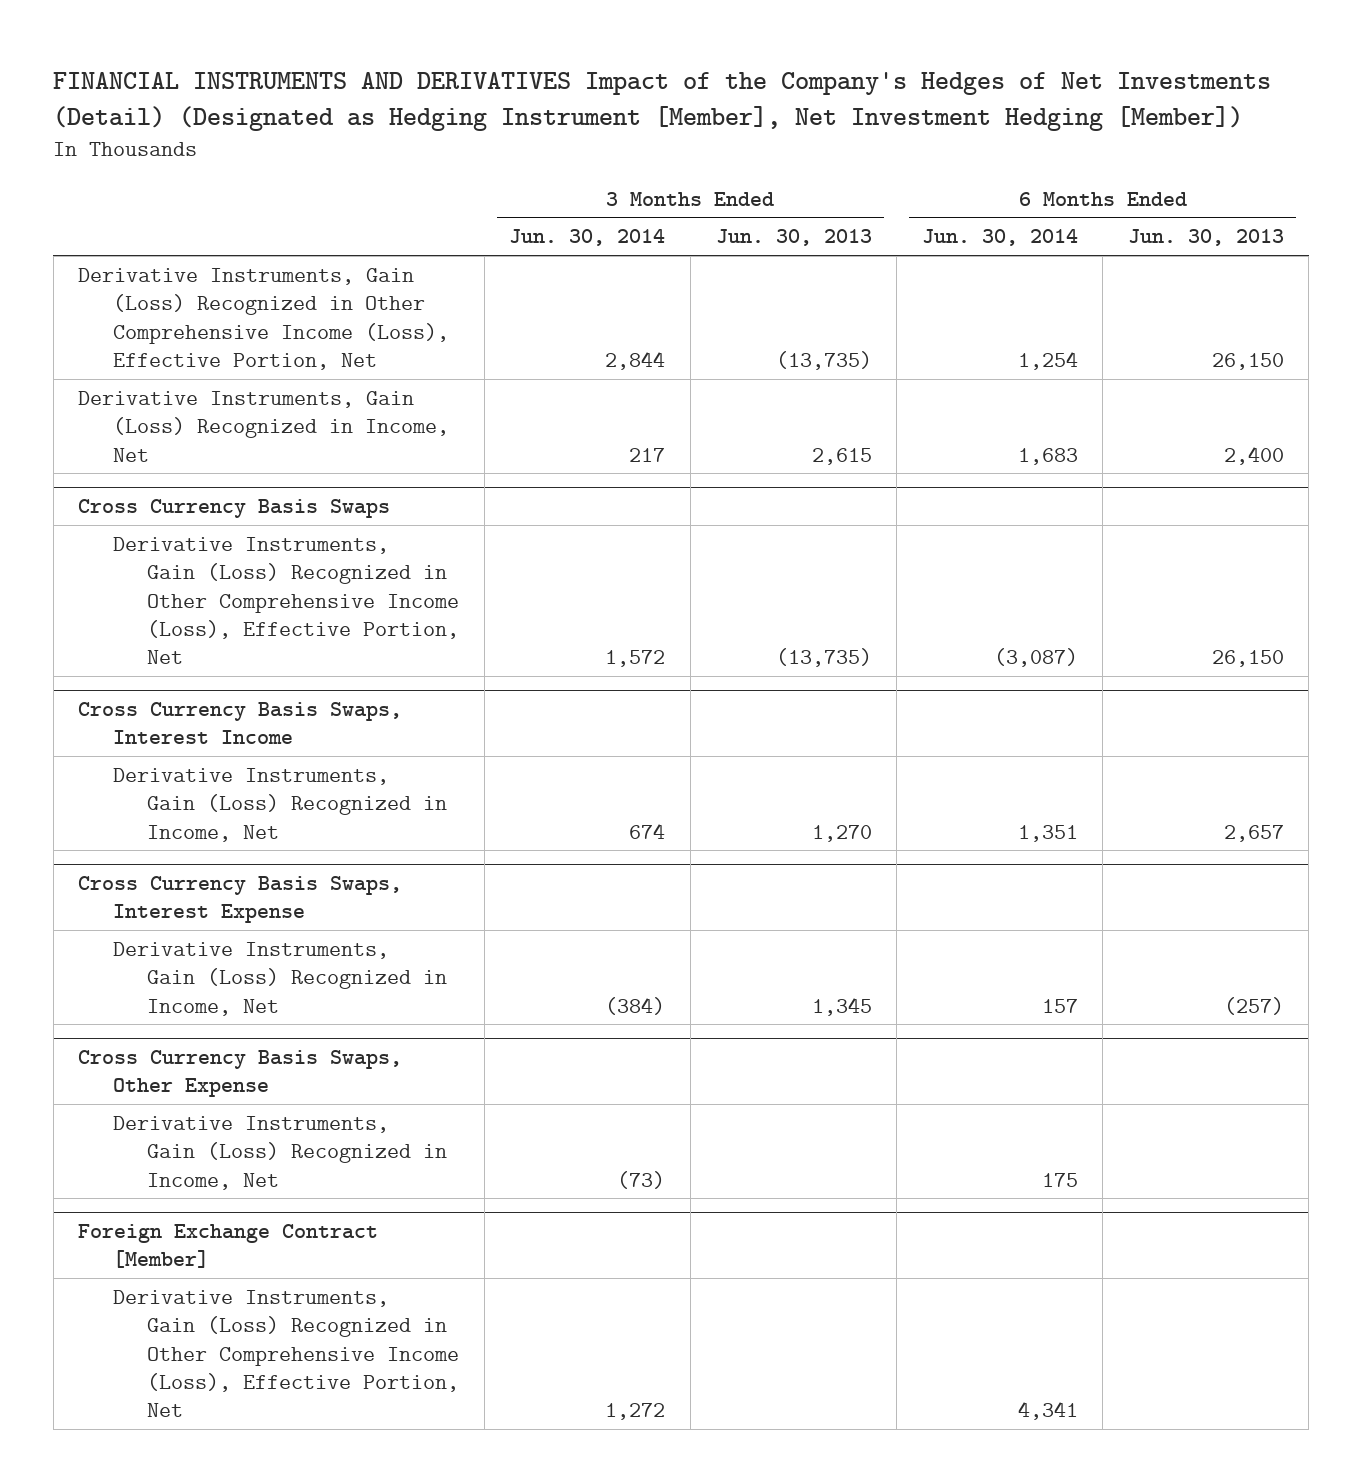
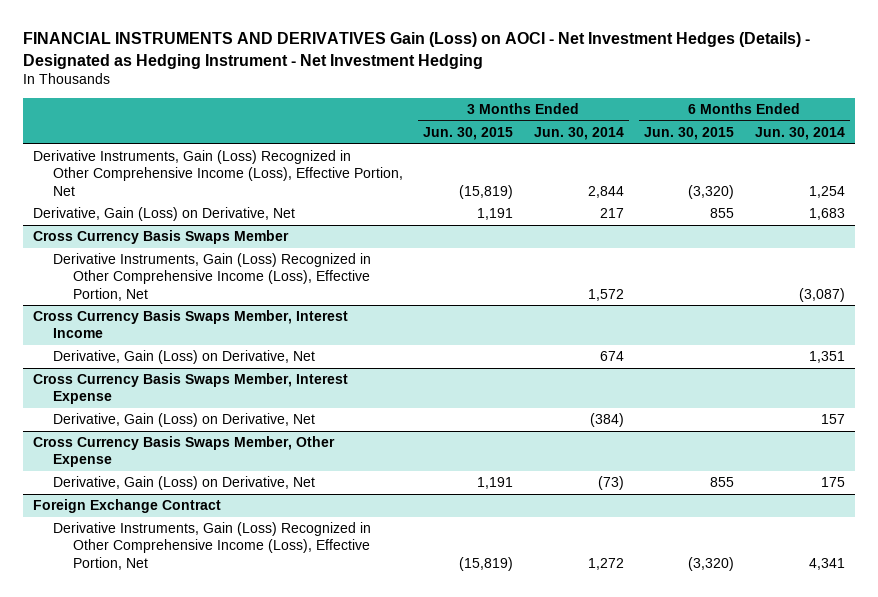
- FINANCIAL INSTRUMENTS AND DERIVATIVES Impact of the Company's Hedges of Net Investments (Detail) (Designated as Hedging Instrument [Member], Net Investment Hedging [Member])
+ FINANCIAL INSTRUMENTS AND DERIVATIVES Gain (Loss) on AOCI - Net Investment Hedges (Details) - Designated as Hedging Instrument - Net Investment Hedging
- | 3 Months Ended Jun. 30, 2014 | 3 Months Ended Jun. 30, 2013 | 6 Months Ended Jun. 30, 2014 | 6 Months Ended Jun. 30, 2013
+ | 3 Months Ended Jun. 30, 2015 | 3 Months Ended Jun. 30, 2014 | 6 Months Ended Jun. 30, 2015 | 6 Months Ended Jun. 30, 2014
- Derivative Instruments, Gain (Loss) Recognized in Income, Net | 217 | 2,615 | 1,683 | 2,400
- Cross Currency Basis Swaps
+ Derivative, Gain (Loss) on Derivative, Net | 1,191 | 217 | 855 | 1,683
+ Cross Currency Basis Swaps Member
- Cross Currency Basis Swaps, Interest Income
- Derivative Instruments, Gain (Loss) Recognized in Income, Net | 674 | 1,270 | 1,351 | 2,657
- Cross Currency Basis Swaps, Interest Expense
- Derivative Instruments, Gain (Loss) Recognized in Income, Net | (384) | 1,345 | 157 | (257)
- Cross Currency Basis Swaps, Other Expense
- Derivative Instruments, Gain (Loss) Recognized in Income, Net | (73) | | 175 |
- Foreign Exchange Contract [Member]
+ Cross Currency Basis Swaps Member, Interest Income
+ Derivative, Gain (Loss) on Derivative, Net | | 674 | | 1,351
+ Cross Currency Basis Swaps Member, Interest Expense
+ Derivative, Gain (Loss) on Derivative, Net | | (384) | | 157
+ Cross Currency Basis Swaps Member, Other Expense
+ Derivative, Gain (Loss) on Derivative, Net | 1,191 | (73) | 855 | 175
+ Foreign Exchange Contract

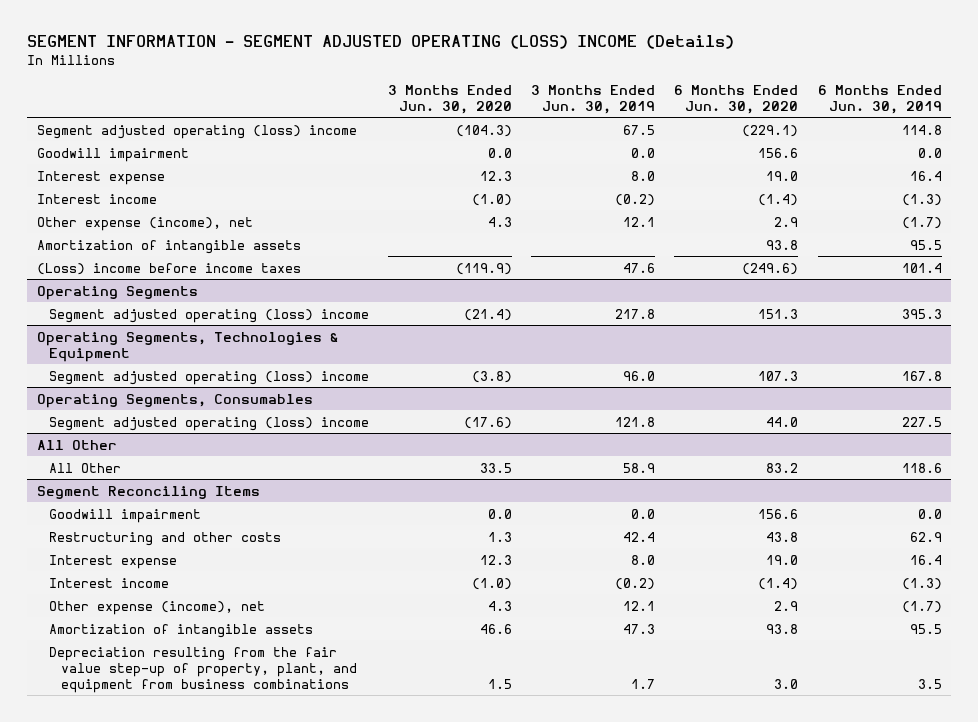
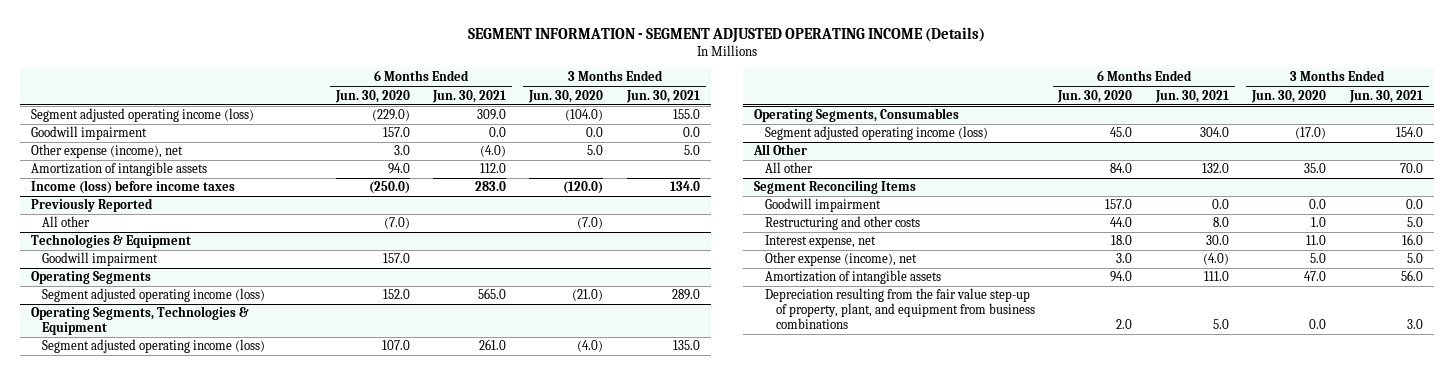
- SEGMENT INFORMATION - SEGMENT ADJUSTED OPERATING (LOSS) INCOME (Details)
+ SEGMENT INFORMATION - SEGMENT ADJUSTED OPERATING INCOME (Details)
- | 3 Months Ended Jun. 30, 2020 | 3 Months Ended Jun. 30, 2019 | 6 Months Ended Jun. 30, 2020 | 6 Months Ended Jun. 30, 2019
+ | 6 Months Ended Jun. 30, 2020 | 6 Months Ended Jun. 30, 2021 | 3 Months Ended Jun. 30, 2020 | 3 Months Ended Jun. 30, 2021
- Segment adjusted operating (loss) income | (104.3) | 67.5 | (229.1) | 114.8
- Goodwill impairment | 0.0 | 0.0 | 156.6 | 0.0
- Interest expense | 12.3 | 8.0 | 19.0 | 16.4
- Interest income | (1.0) | (0.2) | (1.4) | (1.3)
- Other expense (income), net | 4.3 | 12.1 | 2.9 | (1.7)
- Amortization of intangible assets | | | 93.8 | 95.5
- (Loss) income before income taxes | (119.9) | 47.6 | (249.6) | 101.4
+ Segment adjusted operating income (loss) | (229.0) | 309.0 | (104.0) | 155.0
+ Goodwill impairment | 157.0 | 0.0 | 0.0 | 0.0
+ Other expense (income), net | 3.0 | (4.0) | 5.0 | 5.0
+ Amortization of intangible assets | 94.0 | 112.0 | |
+ Income (loss) before income taxes | (250.0) | 283.0 | (120.0) | 134.0
+ Previously Reported
+ All other | (7.0) | | (7.0) |
+ Technologies & Equipment
+ Goodwill impairment | 157.0 | | |
@ Operating Segments
- Segment adjusted operating (loss) income | (21.4) | 217.8 | 151.3 | 395.3
+ Segment adjusted operating income (loss) | 152.0 | 565.0 | (21.0) | 289.0
@ Operating Segments, Technologies & Equipment
- Segment adjusted operating (loss) income | (3.8) | 96.0 | 107.3 | 167.8
+ Segment adjusted operating income (loss) | 107.0 | 261.0 | (4.0) | 135.0
@ Operating Segments, Consumables
- Segment adjusted operating (loss) income | (17.6) | 121.8 | 44.0 | 227.5
+ Segment adjusted operating income (loss) | 45.0 | 304.0 | (17.0) | 154.0
@ All Other
- All Other | 33.5 | 58.9 | 83.2 | 118.6
+ All other | 84.0 | 132.0 | 35.0 | 70.0
@ Segment Reconciling Items
- Goodwill impairment | 0.0 | 0.0 | 156.6 | 0.0
- Restructuring and other costs | 1.3 | 42.4 | 43.8 | 62.9
- Interest expense | 12.3 | 8.0 | 19.0 | 16.4
- Interest income | (1.0) | (0.2) | (1.4) | (1.3)
- Other expense (income), net | 4.3 | 12.1 | 2.9 | (1.7)
- Amortization of intangible assets | 46.6 | 47.3 | 93.8 | 95.5
- Depreciation resulting from the fair value step-up of property, plant, and equipment from business combinations | 1.5 | 1.7 | 3.0 | 3.5
+ Goodwill impairment | 157.0 | 0.0 | 0.0 | 0.0
+ Restructuring and other costs | 44.0 | 8.0 | 1.0 | 5.0
+ Interest expense, net | 18.0 | 30.0 | 11.0 | 16.0
+ Other expense (income), net | 3.0 | (4.0) | 5.0 | 5.0
+ Amortization of intangible assets | 94.0 | 111.0 | 47.0 | 56.0
+ Depreciation resulting from the fair value step-up of property, plant, and equipment from business combinations | 2.0 | 5.0 | 0.0 | 3.0

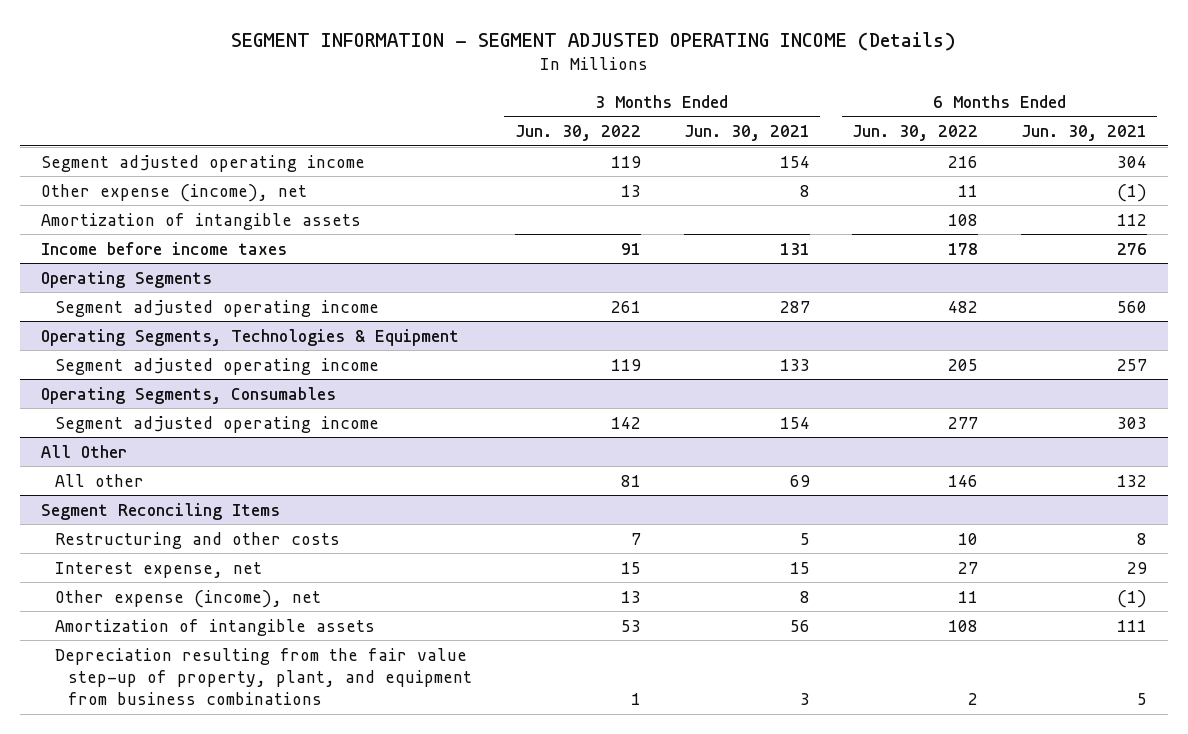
- | 6 Months Ended Jun. 30, 2020 | 6 Months Ended Jun. 30, 2021 | 3 Months Ended Jun. 30, 2020 | 3 Months Ended Jun. 30, 2021
+ | 3 Months Ended Jun. 30, 2022 | 3 Months Ended Jun. 30, 2021 | 6 Months Ended Jun. 30, 2022 | 6 Months Ended Jun. 30, 2021
- Segment adjusted operating income (loss) | (229.0) | 309.0 | (104.0) | 155.0
- Goodwill impairment | 157.0 | 0.0 | 0.0 | 0.0
- Other expense (income), net | 3.0 | (4.0) | 5.0 | 5.0
- Amortization of intangible assets | 94.0 | 112.0 | |
- Income (loss) before income taxes | (250.0) | 283.0 | (120.0) | 134.0
- Previously Reported
- All other | (7.0) | | (7.0) |
- Technologies & Equipment
- Goodwill impairment | 157.0 | | |
+ Segment adjusted operating income | 119 | 154 | 216 | 304
+ Other expense (income), net | 13 | 8 | 11 | (1)
+ Amortization of intangible assets | | | 108 | 112
+ Income before income taxes | 91 | 131 | 178 | 276
@ Operating Segments
- Segment adjusted operating income (loss) | 152.0 | 565.0 | (21.0) | 289.0
+ Segment adjusted operating income | 261 | 287 | 482 | 560
@ Operating Segments, Technologies & Equipment
- Segment adjusted operating income (loss) | 107.0 | 261.0 | (4.0) | 135.0
+ Segment adjusted operating income | 119 | 133 | 205 | 257
@ Operating Segments, Consumables
- Segment adjusted operating income (loss) | 45.0 | 304.0 | (17.0) | 154.0
+ Segment adjusted operating income | 142 | 154 | 277 | 303
@ All Other
- All other | 84.0 | 132.0 | 35.0 | 70.0
+ All other | 81 | 69 | 146 | 132
@ Segment Reconciling Items
- Goodwill impairment | 157.0 | 0.0 | 0.0 | 0.0
- Restructuring and other costs | 44.0 | 8.0 | 1.0 | 5.0
- Interest expense, net | 18.0 | 30.0 | 11.0 | 16.0
- Other expense (income), net | 3.0 | (4.0) | 5.0 | 5.0
- Amortization of intangible assets | 94.0 | 111.0 | 47.0 | 56.0
- Depreciation resulting from the fair value step-up of property, plant, and equipment from business combinations | 2.0 | 5.0 | 0.0 | 3.0
+ Restructuring and other costs | 7 | 5 | 10 | 8
+ Interest expense, net | 15 | 15 | 27 | 29
+ Other expense (income), net | 13 | 8 | 11 | (1)
+ Amortization of intangible assets | 53 | 56 | 108 | 111
+ Depreciation resulting from the fair value step-up of property, plant, and equipment from business combinations | 1 | 3 | 2 | 5

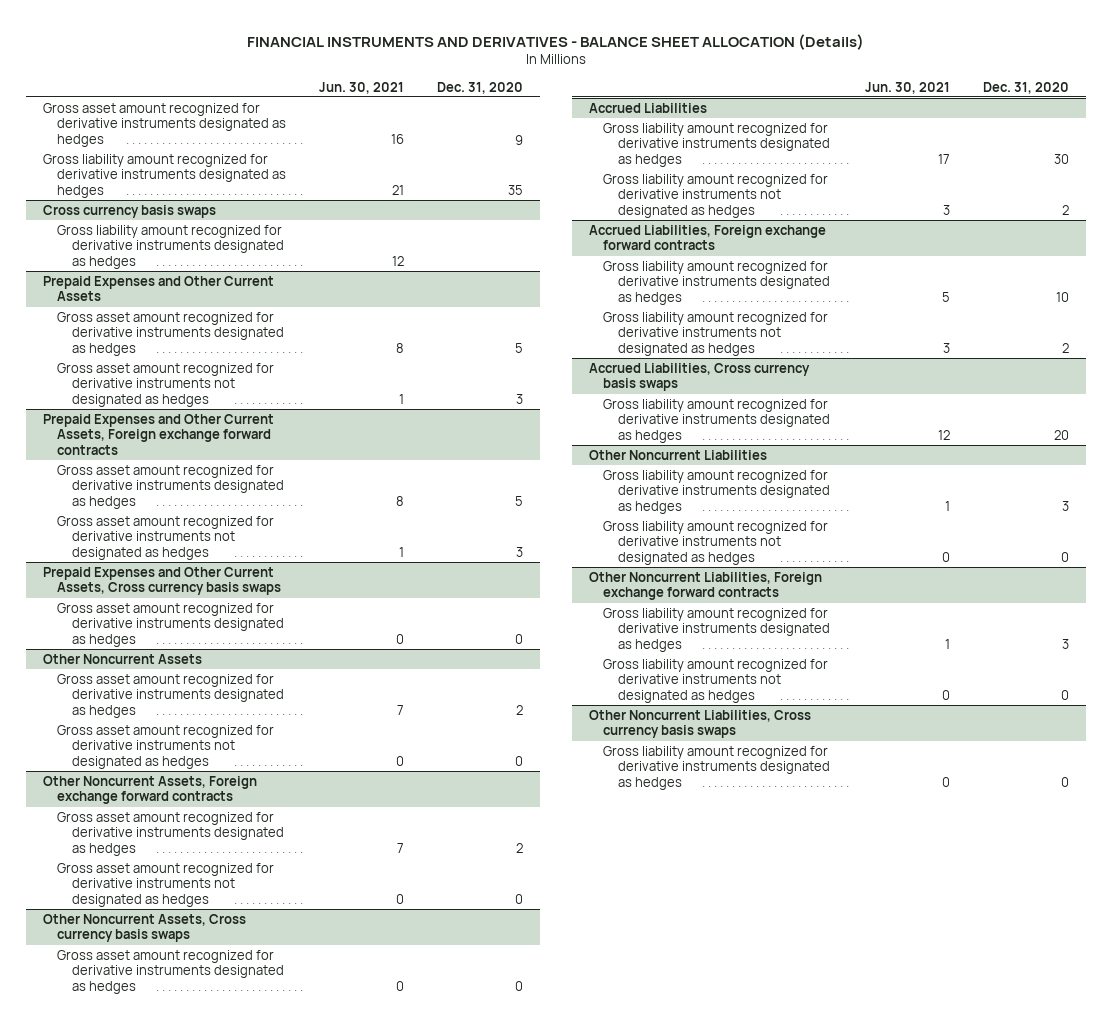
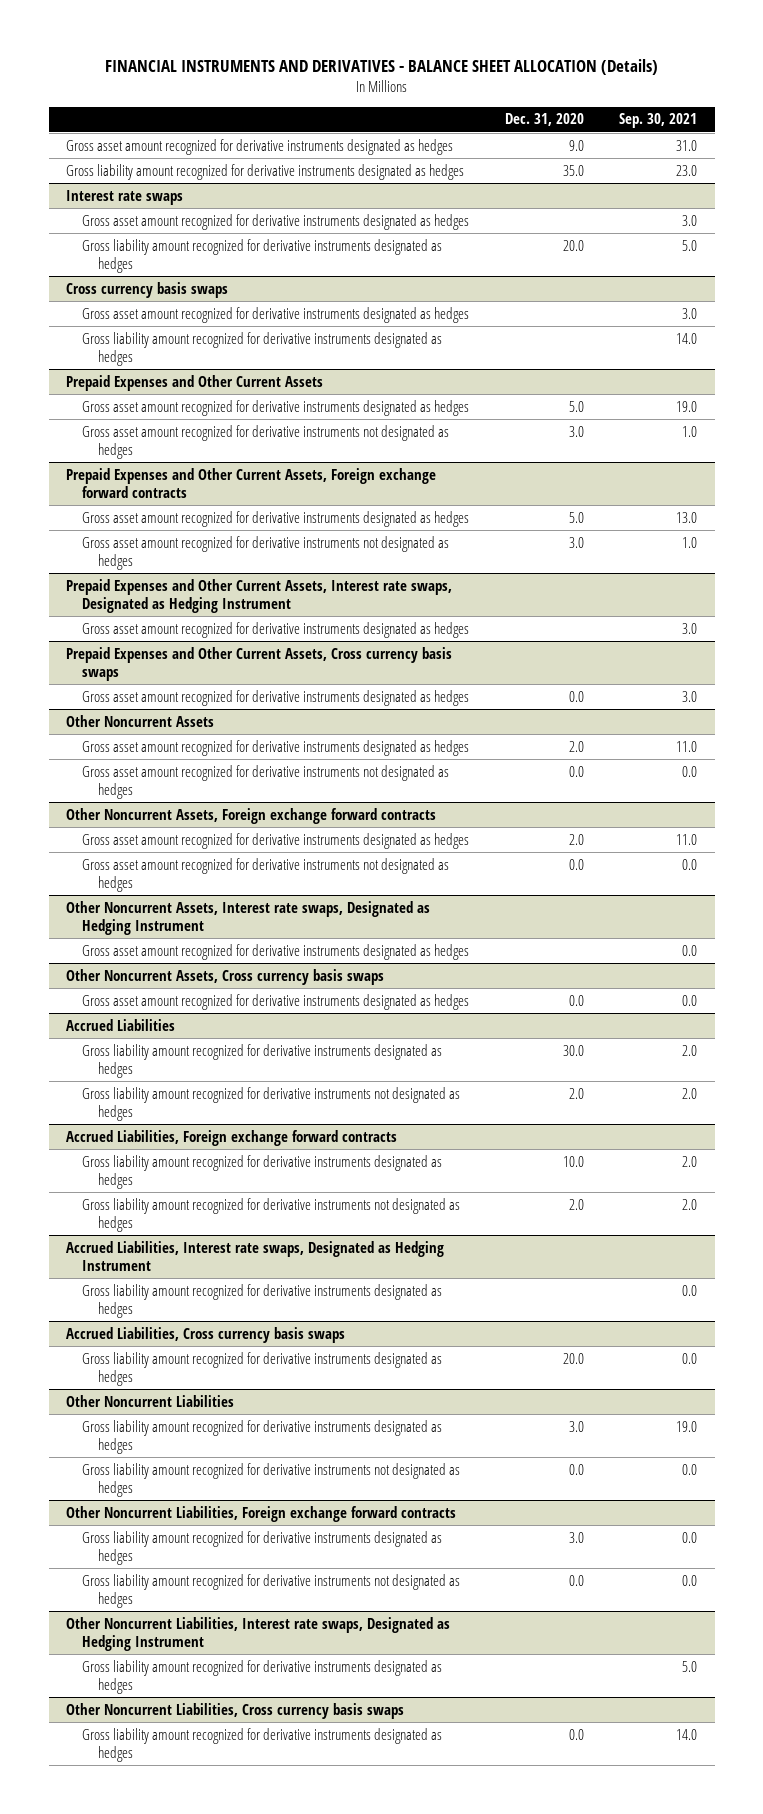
- | Jun. 30, 2021 | Dec. 31, 2020
+ | Dec. 31, 2020 | Sep. 30, 2021
- Gross asset amount recognized for derivative instruments designated as hedges | 16 | 9
- Gross liability amount recognized for derivative instruments designated as hedges | 21 | 35
+ Gross asset amount recognized for derivative instruments designated as hedges | 9.0 | 31.0
+ Gross liability amount recognized for derivative instruments designated as hedges | 35.0 | 23.0
+ Interest rate swaps
+ Gross asset amount recognized for derivative instruments designated as hedges | | 3.0
+ Gross liability amount recognized for derivative instruments designated as hedges | 20.0 | 5.0
@ Cross currency basis swaps
+ Gross asset amount recognized for derivative instruments designated as hedges | | 3.0
@ Prepaid Expenses and Other Current Assets
- Gross asset amount recognized for derivative instruments designated as hedges | 8 | 5
- Gross asset amount recognized for derivative instruments not designated as hedges | 1 | 3
+ Gross asset amount recognized for derivative instruments designated as hedges | 5.0 | 19.0
+ Gross asset amount recognized for derivative instruments not designated as hedges | 3.0 | 1.0
@ Prepaid Expenses and Other Current Assets, Foreign exchange forward contracts
- Gross asset amount recognized for derivative instruments designated as hedges | 8 | 5
- Gross asset amount recognized for derivative instruments not designated as hedges | 1 | 3
+ Gross asset amount recognized for derivative instruments designated as hedges | 5.0 | 13.0
+ Gross asset amount recognized for derivative instruments not designated as hedges | 3.0 | 1.0
+ Prepaid Expenses and Other Current Assets, Interest rate swaps, Designated as Hedging Instrument
+ Gross asset amount recognized for derivative instruments designated as hedges | | 3.0
@ Prepaid Expenses and Other Current Assets, Cross currency basis swaps
- Gross asset amount recognized for derivative instruments designated as hedges | 0 | 0
+ Gross asset amount recognized for derivative instruments designated as hedges | 0.0 | 3.0
@ Other Noncurrent Assets
- Gross asset amount recognized for derivative instruments designated as hedges | 7 | 2
- Gross asset amount recognized for derivative instruments not designated as hedges | 0 | 0
+ Gross asset amount recognized for derivative instruments designated as hedges | 2.0 | 11.0
+ Gross asset amount recognized for derivative instruments not designated as hedges | 0.0 | 0.0
@ Other Noncurrent Assets, Foreign exchange forward contracts
- Gross asset amount recognized for derivative instruments designated as hedges | 7 | 2
- Gross asset amount recognized for derivative instruments not designated as hedges | 0 | 0
+ Gross asset amount recognized for derivative instruments designated as hedges | 2.0 | 11.0
+ Gross asset amount recognized for derivative instruments not designated as hedges | 0.0 | 0.0
+ Other Noncurrent Assets, Interest rate swaps, Designated as Hedging Instrument
+ Gross asset amount recognized for derivative instruments designated as hedges | | 0.0
@ Other Noncurrent Assets, Cross currency basis swaps
- Gross asset amount recognized for derivative instruments designated as hedges | 0 | 0
+ Gross asset amount recognized for derivative instruments designated as hedges | 0.0 | 0.0
@ Accrued Liabilities
- Gross liability amount recognized for derivative instruments designated as hedges | 17 | 30
- Gross liability amount recognized for derivative instruments not designated as hedges | 3 | 2
+ Gross liability amount recognized for derivative instruments designated as hedges | 30.0 | 2.0
+ Gross liability amount recognized for derivative instruments not designated as hedges | 2.0 | 2.0
@ Accrued Liabilities, Foreign exchange forward contracts
- Gross liability amount recognized for derivative instruments designated as hedges | 5 | 10
- Gross liability amount recognized for derivative instruments not designated as hedges | 3 | 2
+ Gross liability amount recognized for derivative instruments designated as hedges | 10.0 | 2.0
+ Gross liability amount recognized for derivative instruments not designated as hedges | 2.0 | 2.0
+ Accrued Liabilities, Interest rate swaps, Designated as Hedging Instrument
+ Gross liability amount recognized for derivative instruments designated as hedges | | 0.0
@ Accrued Liabilities, Cross currency basis swaps
- Gross liability amount recognized for derivative instruments designated as hedges | 12 | 20
+ Gross liability amount recognized for derivative instruments designated as hedges | 20.0 | 0.0
@ Other Noncurrent Liabilities
- Gross liability amount recognized for derivative instruments designated as hedges | 1 | 3
- Gross liability amount recognized for derivative instruments not designated as hedges | 0 | 0
+ Gross liability amount recognized for derivative instruments designated as hedges | 3.0 | 19.0
+ Gross liability amount recognized for derivative instruments not designated as hedges | 0.0 | 0.0
@ Other Noncurrent Liabilities, Foreign exchange forward contracts
- Gross liability amount recognized for derivative instruments designated as hedges | 1 | 3
- Gross liability amount recognized for derivative instruments not designated as hedges | 0 | 0
+ Gross liability amount recognized for derivative instruments designated as hedges | 3.0 | 0.0
+ Gross liability amount recognized for derivative instruments not designated as hedges | 0.0 | 0.0
+ Other Noncurrent Liabilities, Interest rate swaps, Designated as Hedging Instrument
+ Gross liability amount recognized for derivative instruments designated as hedges | | 5.0
@ Other Noncurrent Liabilities, Cross currency basis swaps
- Gross liability amount recognized for derivative instruments designated as hedges | 0 | 0
+ Gross liability amount recognized for derivative instruments designated as hedges | 0.0 | 14.0

